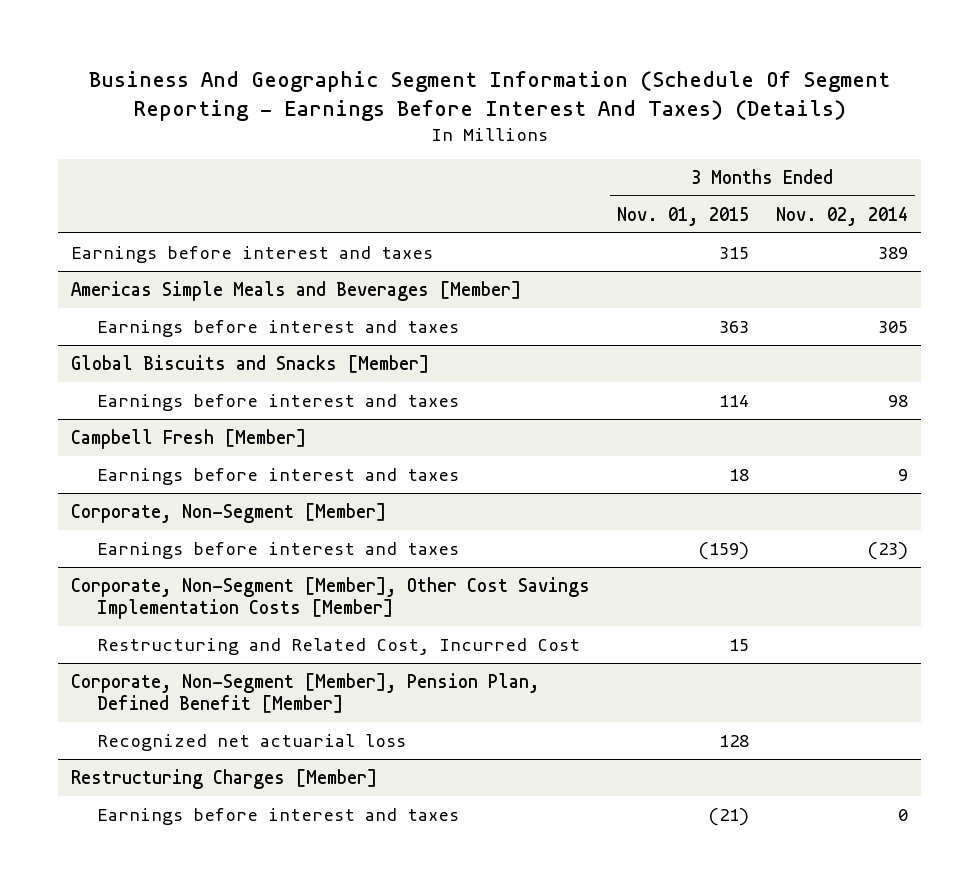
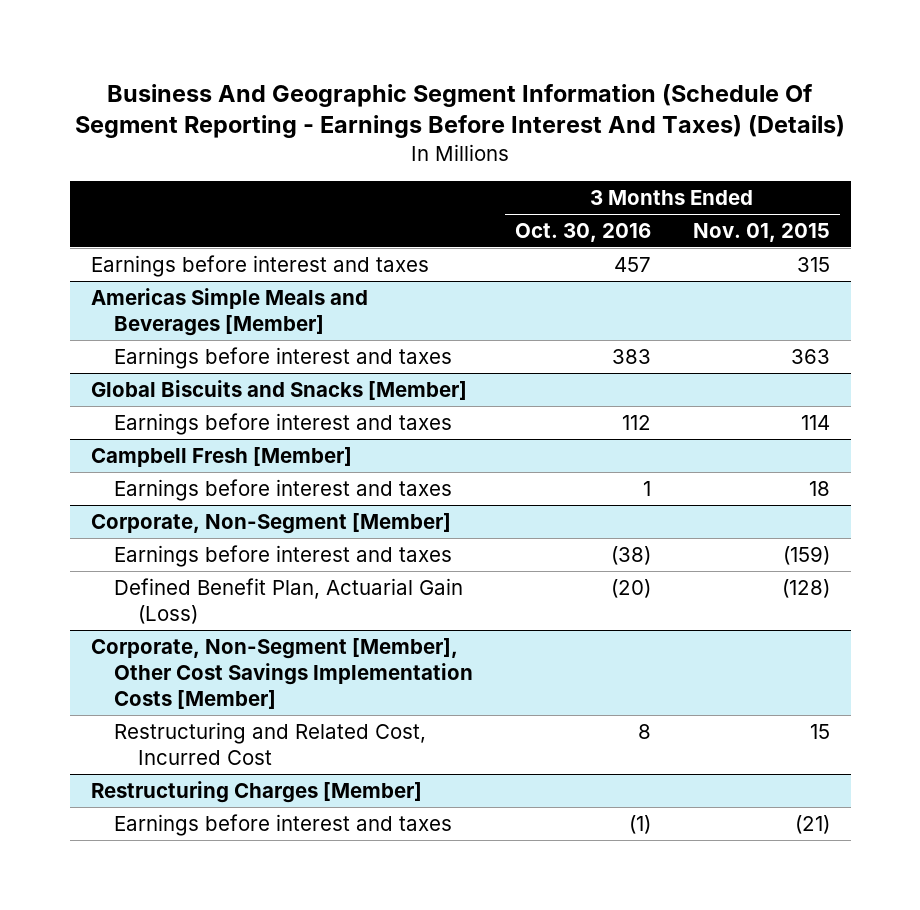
- | 3 Months Ended Nov. 01, 2015 | 3 Months Ended Nov. 02, 2014
+ | 3 Months Ended Oct. 30, 2016 | 3 Months Ended Nov. 01, 2015
@ Corporate, Non-Segment [Member]
+ Defined Benefit Plan, Actuarial Gain (Loss) | (20) | (128)
- Corporate, Non-Segment [Member], Pension Plan, Defined Benefit [Member]
- Recognized net actuarial loss | 128 |

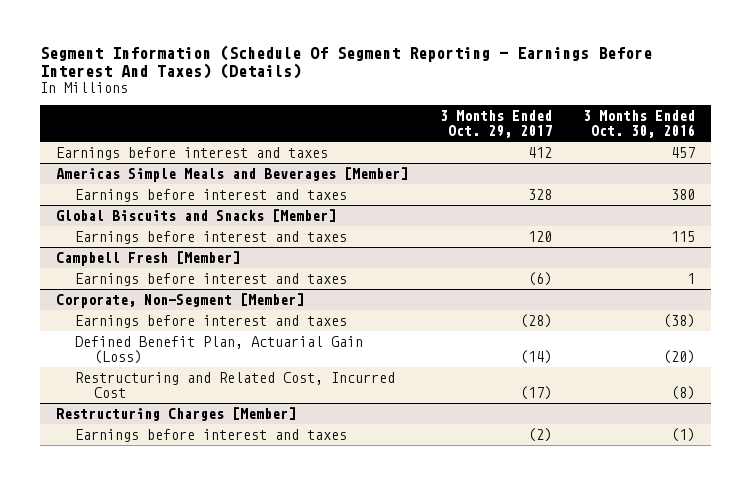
- Business And Geographic Segment Information (Schedule Of Segment Reporting - Earnings Before Interest And Taxes) (Details)
+ Segment Information (Schedule Of Segment Reporting - Earnings Before Interest And Taxes) (Details)
- | 3 Months Ended Oct. 30, 2016 | 3 Months Ended Nov. 01, 2015
+ | 3 Months Ended Oct. 29, 2017 | 3 Months Ended Oct. 30, 2016
@ Americas Simple Meals and Beverages [Member]
- Earnings before interest and taxes | 383 | 363
+ Earnings before interest and taxes | 328 | 380
@ Global Biscuits and Snacks [Member]
- Earnings before interest and taxes | 112 | 114
+ Earnings before interest and taxes | 120 | 115
- Corporate, Non-Segment [Member], Other Cost Savings Implementation Costs [Member]
- Restructuring and Related Cost, Incurred Cost | 8 | 15
@ Corporate, Non-Segment [Member]
+ Restructuring and Related Cost, Incurred Cost | (17) | (8)

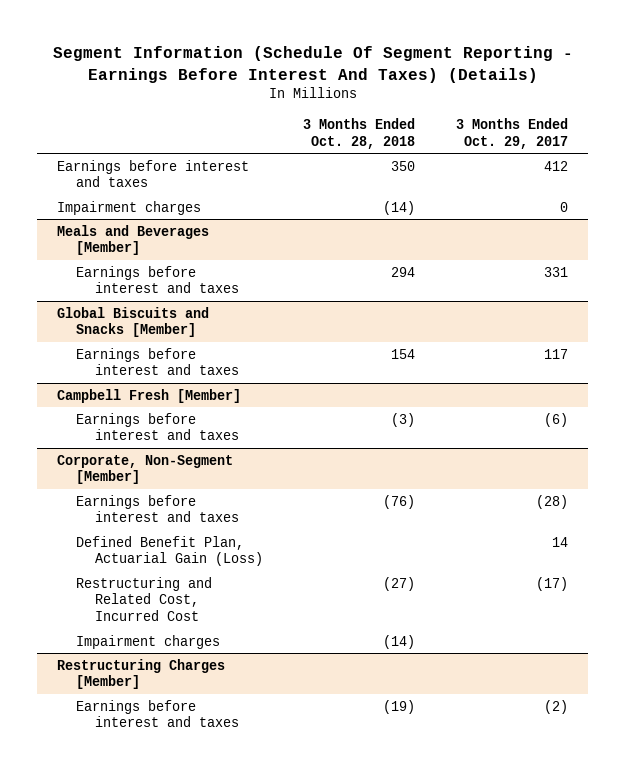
- | 3 Months Ended Oct. 29, 2017 | 3 Months Ended Oct. 30, 2016
+ | 3 Months Ended Oct. 28, 2018 | 3 Months Ended Oct. 29, 2017
- Americas Simple Meals and Beverages [Member]
- Earnings before interest and taxes | 328 | 380
+ Impairment charges | (14) | 0
+ Meals and Beverages [Member]
+ Earnings before interest and taxes | 294 | 331
@ Global Biscuits and Snacks [Member]
- Earnings before interest and taxes | 120 | 115
+ Earnings before interest and taxes | 154 | 117
@ Corporate, Non-Segment [Member]
- Defined Benefit Plan, Actuarial Gain (Loss) | (14) | (20)
+ Defined Benefit Plan, Actuarial Gain (Loss) | | 14
+ Impairment charges | (14) |

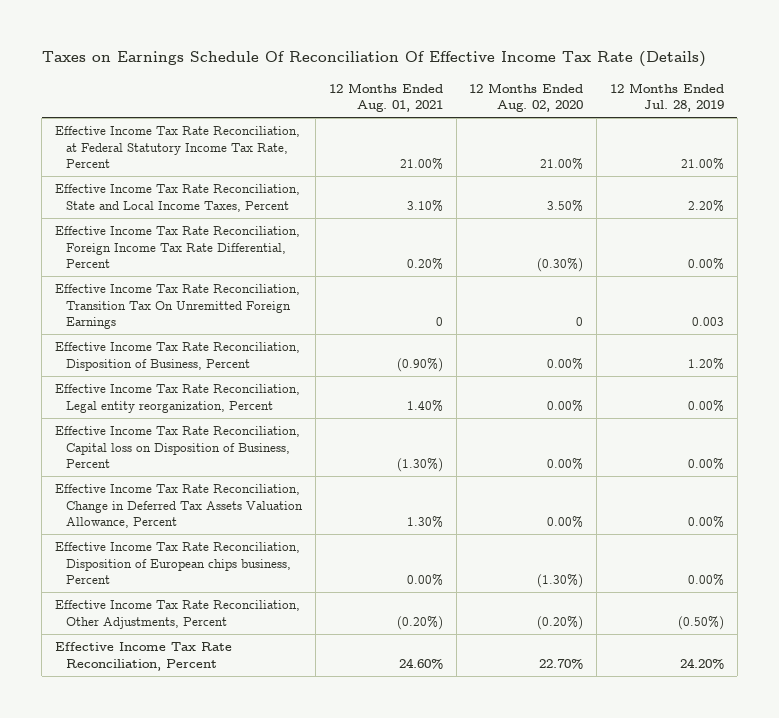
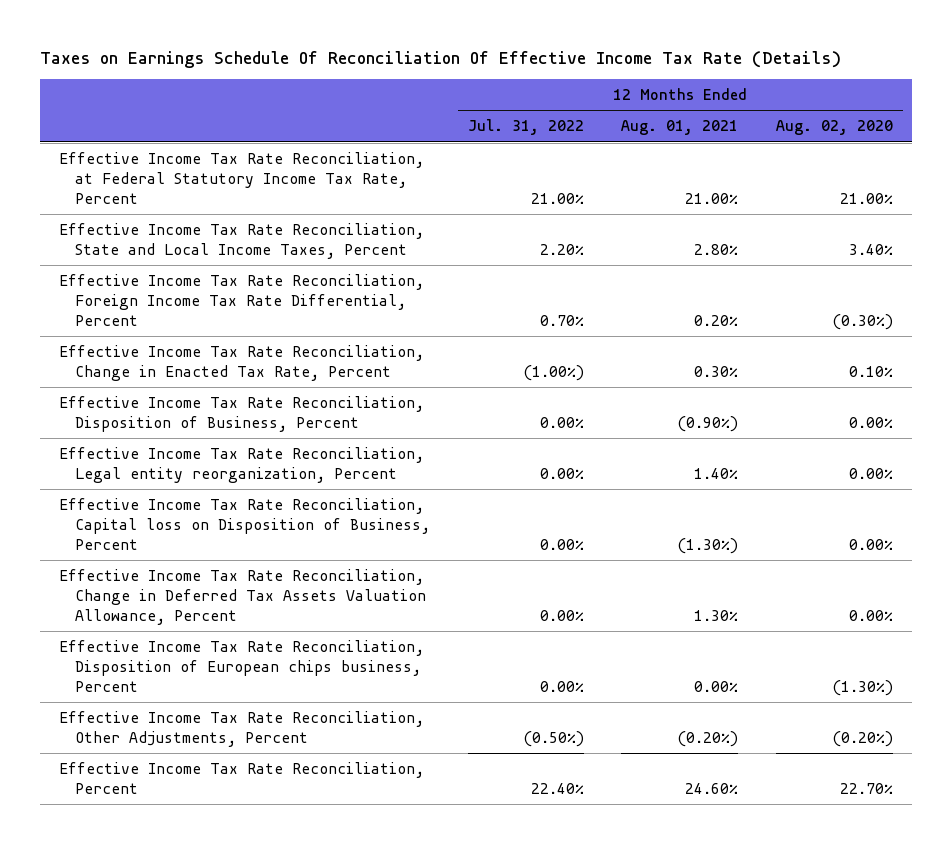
- | 12 Months Ended Aug. 01, 2021 | 12 Months Ended Aug. 02, 2020 | 12 Months Ended Jul. 28, 2019
+ | 12 Months Ended Jul. 31, 2022 | 12 Months Ended Aug. 01, 2021 | 12 Months Ended Aug. 02, 2020
- Effective Income Tax Rate Reconciliation, State and Local Income Taxes, Percent | 3.10% | 3.50% | 2.20%
+ Effective Income Tax Rate Reconciliation, State and Local Income Taxes, Percent | 2.20% | 2.80% | 3.40%
- Effective Income Tax Rate Reconciliation, Transition Tax On Unremitted Foreign Earnings | 0 | 0 | 0.003
+ Effective Income Tax Rate Reconciliation, Change in Enacted Tax Rate, Percent | (1.00%) | 0.30% | 0.10%

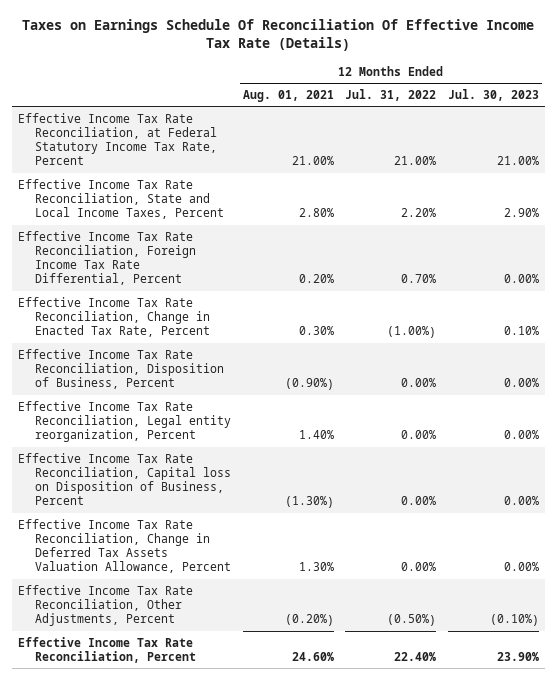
- | 12 Months Ended Jul. 31, 2022 | 12 Months Ended Aug. 01, 2021 | 12 Months Ended Aug. 02, 2020
+ | 12 Months Ended Aug. 01, 2021 | 12 Months Ended Jul. 31, 2022 | 12 Months Ended Jul. 30, 2023
- Effective Income Tax Rate Reconciliation, Disposition of European chips business, Percent | 0.00% | 0.00% | (1.30%)

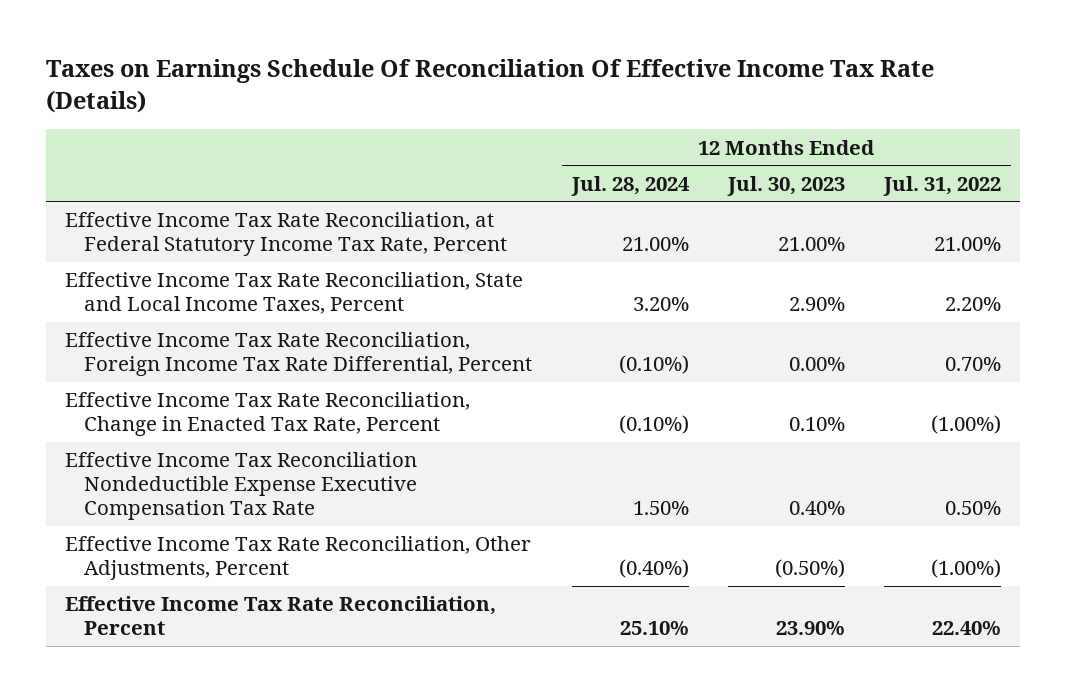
- | 12 Months Ended Aug. 01, 2021 | 12 Months Ended Jul. 31, 2022 | 12 Months Ended Jul. 30, 2023
+ | 12 Months Ended Jul. 28, 2024 | 12 Months Ended Jul. 30, 2023 | 12 Months Ended Jul. 31, 2022
- Effective Income Tax Rate Reconciliation, Disposition of Business, Percent | (0.90%) | 0.00% | 0.00%
- Effective Income Tax Rate Reconciliation, Legal entity reorganization, Percent | 1.40% | 0.00% | 0.00%
- Effective Income Tax Rate Reconciliation, Capital loss on Disposition of Business, Percent | (1.30%) | 0.00% | 0.00%
- Effective Income Tax Rate Reconciliation, Change in Deferred Tax Assets Valuation Allowance, Percent | 1.30% | 0.00% | 0.00%
- Effective Income Tax Rate Reconciliation, Other Adjustments, Percent | (0.20%) | (0.50%) | (0.10%)
+ Effective Income Tax Reconciliation Nondeductible Expense Executive Compensation Tax Rate | 1.50% | 0.40% | 0.50%
+ Effective Income Tax Rate Reconciliation, Other Adjustments, Percent | (0.40%) | (0.50%) | (1.00%)

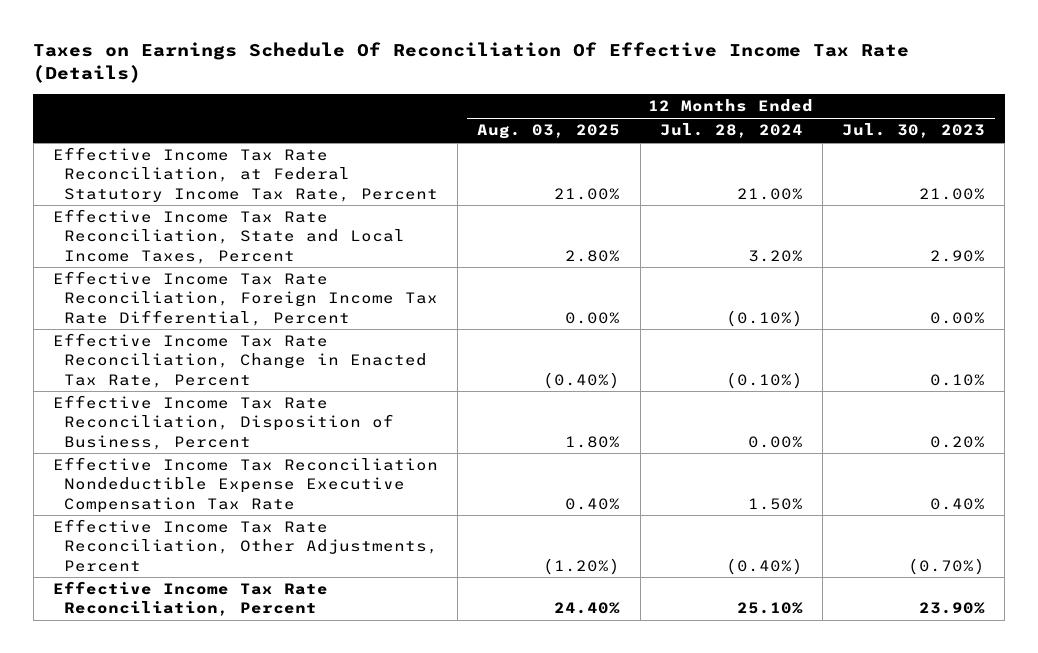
- | 12 Months Ended Jul. 28, 2024 | 12 Months Ended Jul. 30, 2023 | 12 Months Ended Jul. 31, 2022
+ | 12 Months Ended Aug. 03, 2025 | 12 Months Ended Jul. 28, 2024 | 12 Months Ended Jul. 30, 2023
+ Effective Income Tax Rate Reconciliation, Disposition of Business, Percent | 1.80% | 0.00% | 0.20%
- Effective Income Tax Rate Reconciliation, Other Adjustments, Percent | (0.40%) | (0.50%) | (1.00%)
+ Effective Income Tax Rate Reconciliation, Other Adjustments, Percent | (1.20%) | (0.40%) | (0.70%)

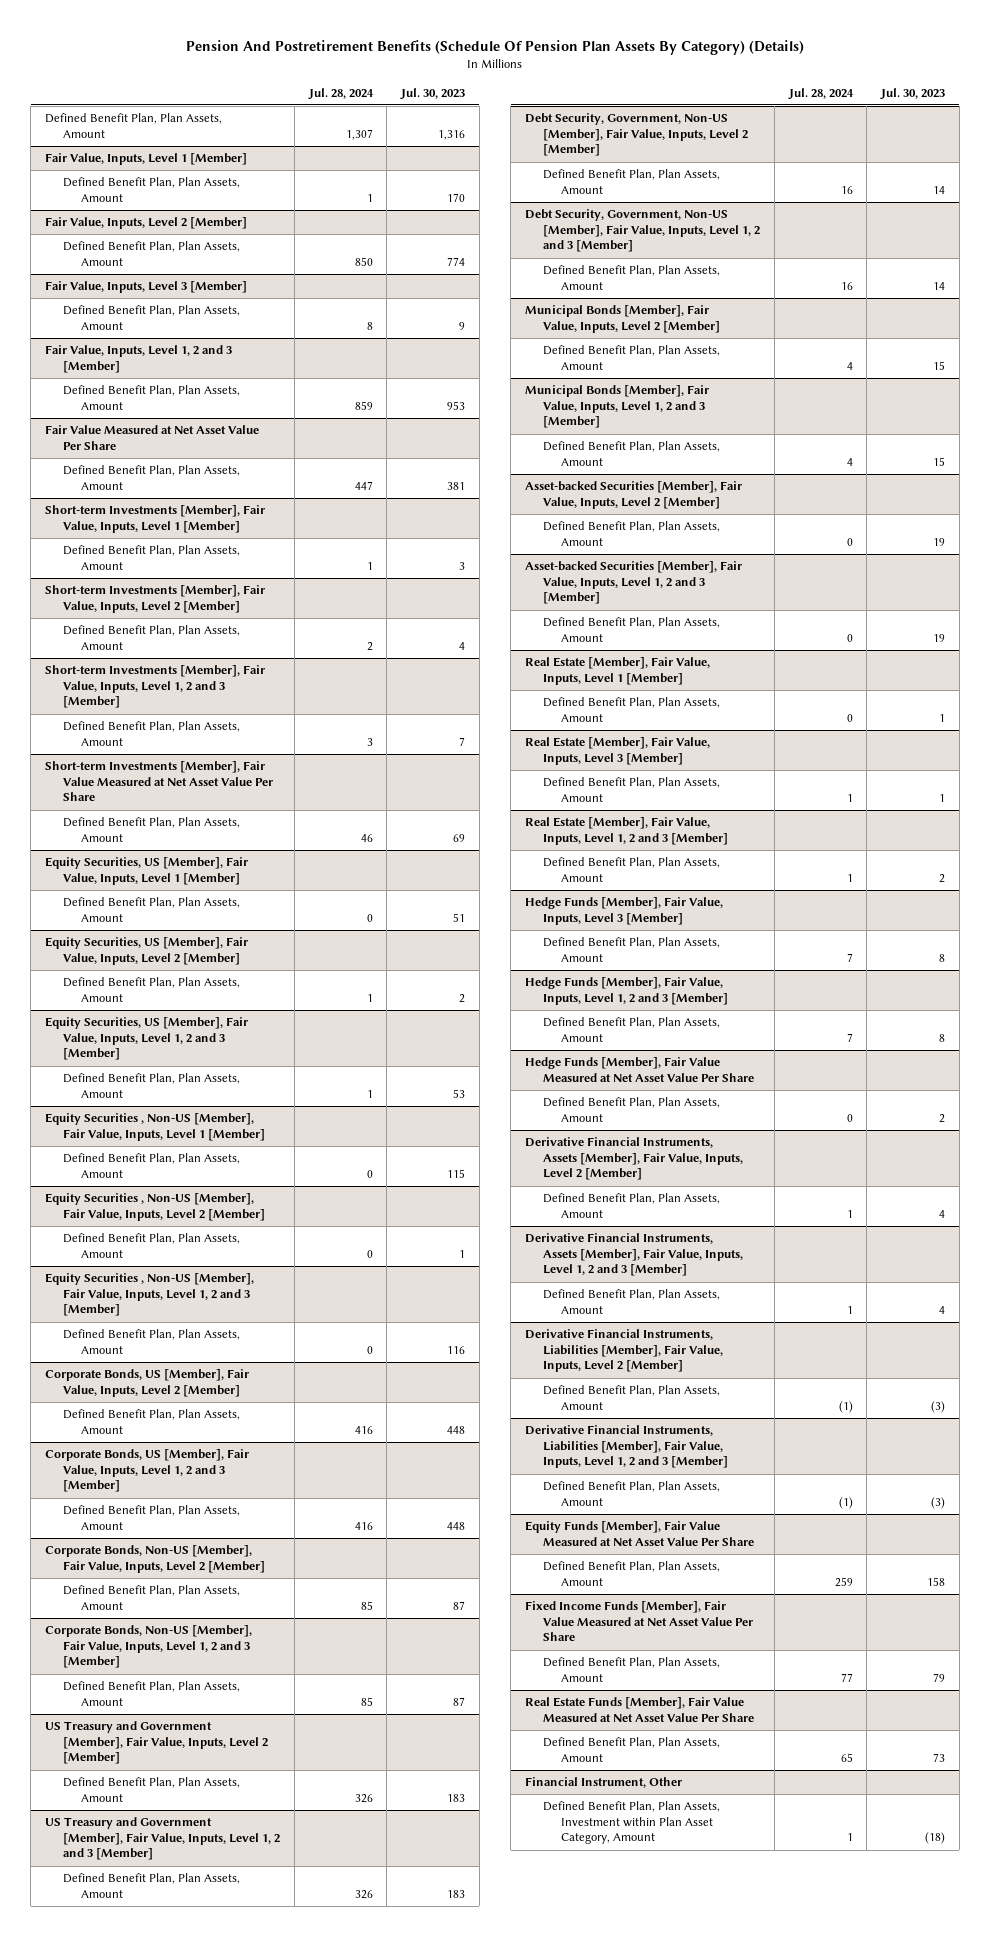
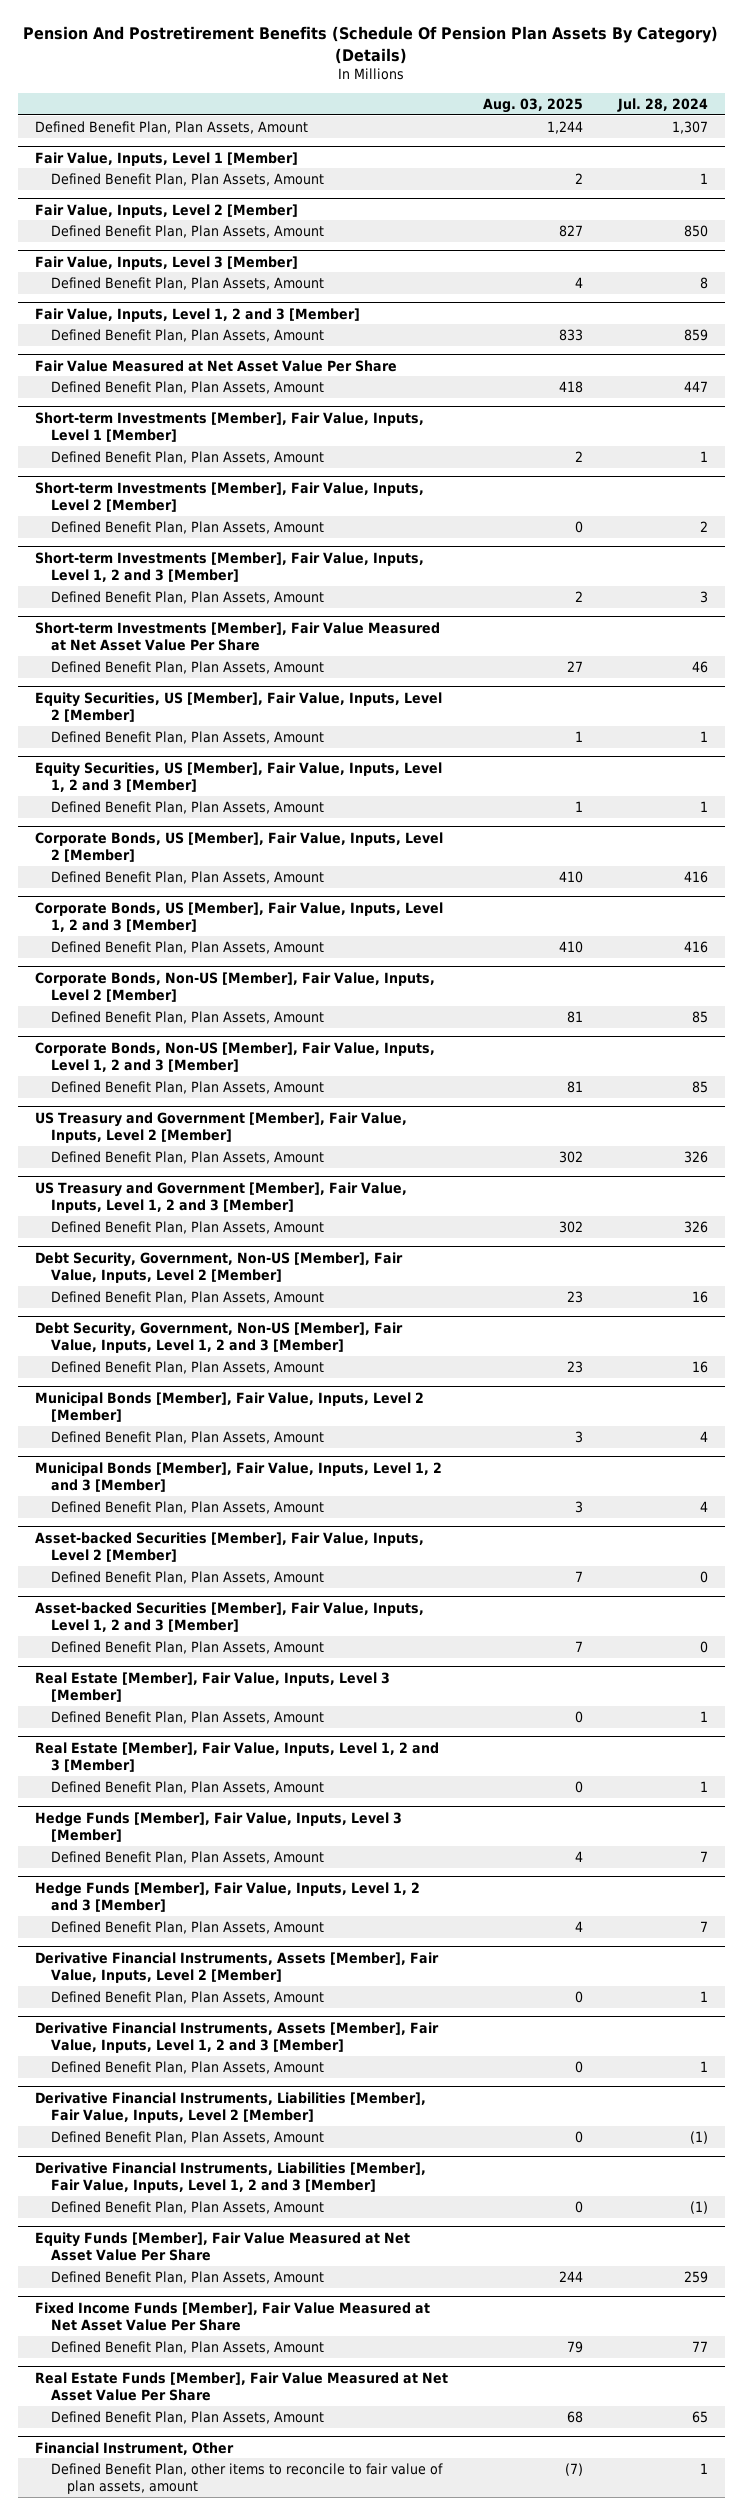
- | Jul. 28, 2024 | Jul. 30, 2023
+ | Aug. 03, 2025 | Jul. 28, 2024
- Equity Securities, US [Member], Fair Value, Inputs, Level 1 [Member]
- Defined Benefit Plan, Plan Assets, Amount | 0 | 51
- Equity Securities , Non-US [Member], Fair Value, Inputs, Level 1 [Member]
- Defined Benefit Plan, Plan Assets, Amount | 0 | 115
- Equity Securities , Non-US [Member], Fair Value, Inputs, Level 2 [Member]
- Defined Benefit Plan, Plan Assets, Amount | 0 | 1
- Equity Securities , Non-US [Member], Fair Value, Inputs, Level 1, 2 and 3 [Member]
- Defined Benefit Plan, Plan Assets, Amount | 0 | 116
- Real Estate [Member], Fair Value, Inputs, Level 1 [Member]
- Defined Benefit Plan, Plan Assets, Amount | 0 | 1
- Hedge Funds [Member], Fair Value Measured at Net Asset Value Per Share
- Defined Benefit Plan, Plan Assets, Amount | 0 | 2
@ Financial Instrument, Other
- Defined Benefit Plan, Plan Assets, Investment within Plan Asset Category, Amount | 1 | (18)
+ Defined Benefit Plan, other items to reconcile to fair value of plan assets, amount | (7) | 1

